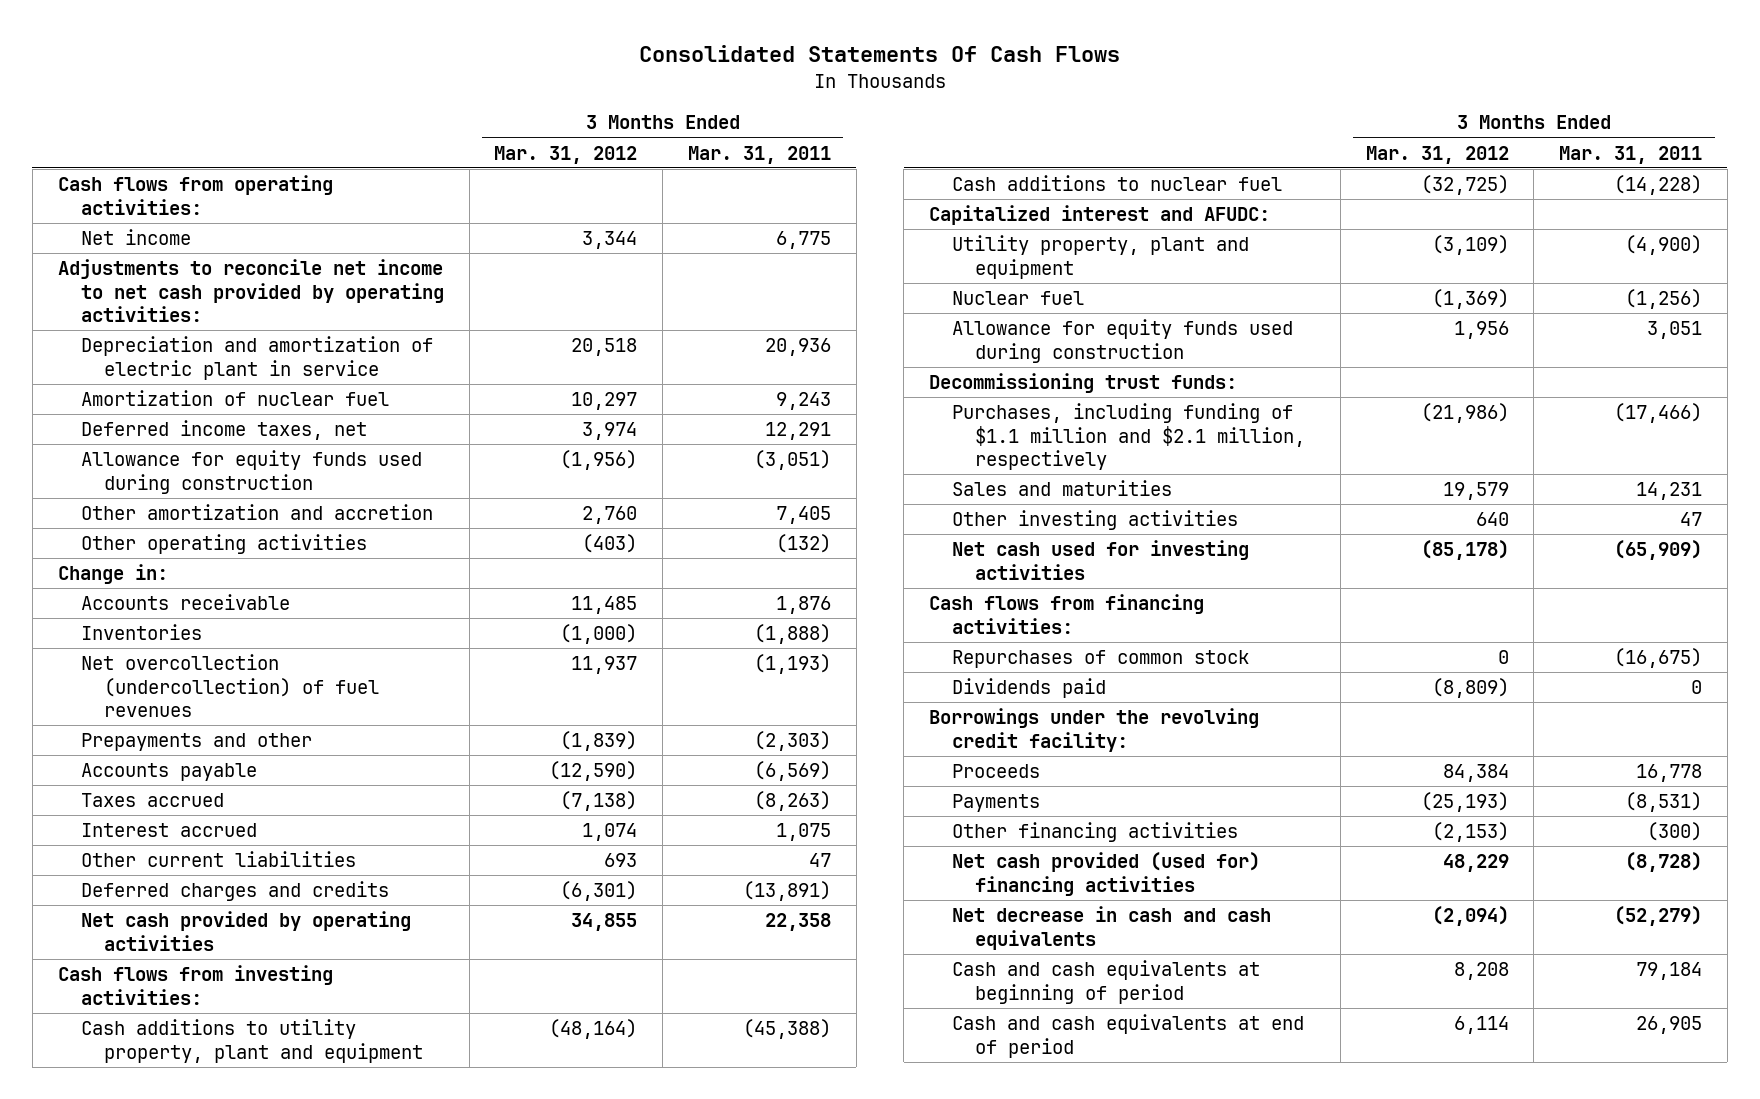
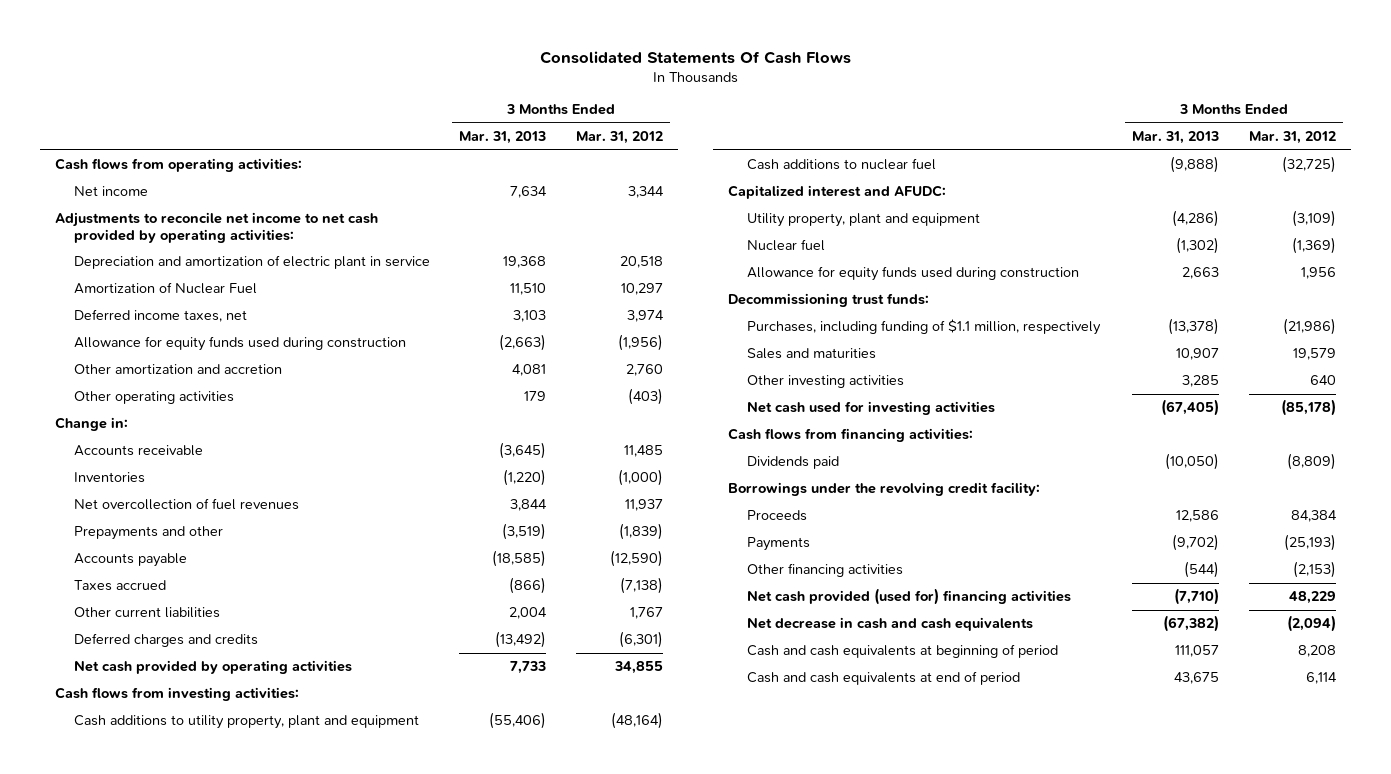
- | 3 Months Ended Mar. 31, 2012 | 3 Months Ended Mar. 31, 2011
+ | 3 Months Ended Mar. 31, 2013 | 3 Months Ended Mar. 31, 2012
- Amortization of nuclear fuel | 10,297 | 9,243
+ Amortization of Nuclear Fuel | 11,510 | 10,297
- Net overcollection (undercollection) of fuel revenues | 11,937 | (1,193)
+ Net overcollection of fuel revenues | 3,844 | 11,937
- Interest accrued | 1,074 | 1,075
- Other current liabilities | 693 | 47
+ Other current liabilities | 2,004 | 1,767
- Purchases, including funding of $1.1 million and $2.1 million, respectively | (21,986) | (17,466)
+ Purchases, including funding of $1.1 million, respectively | (13,378) | (21,986)
- Repurchases of common stock | 0 | (16,675)

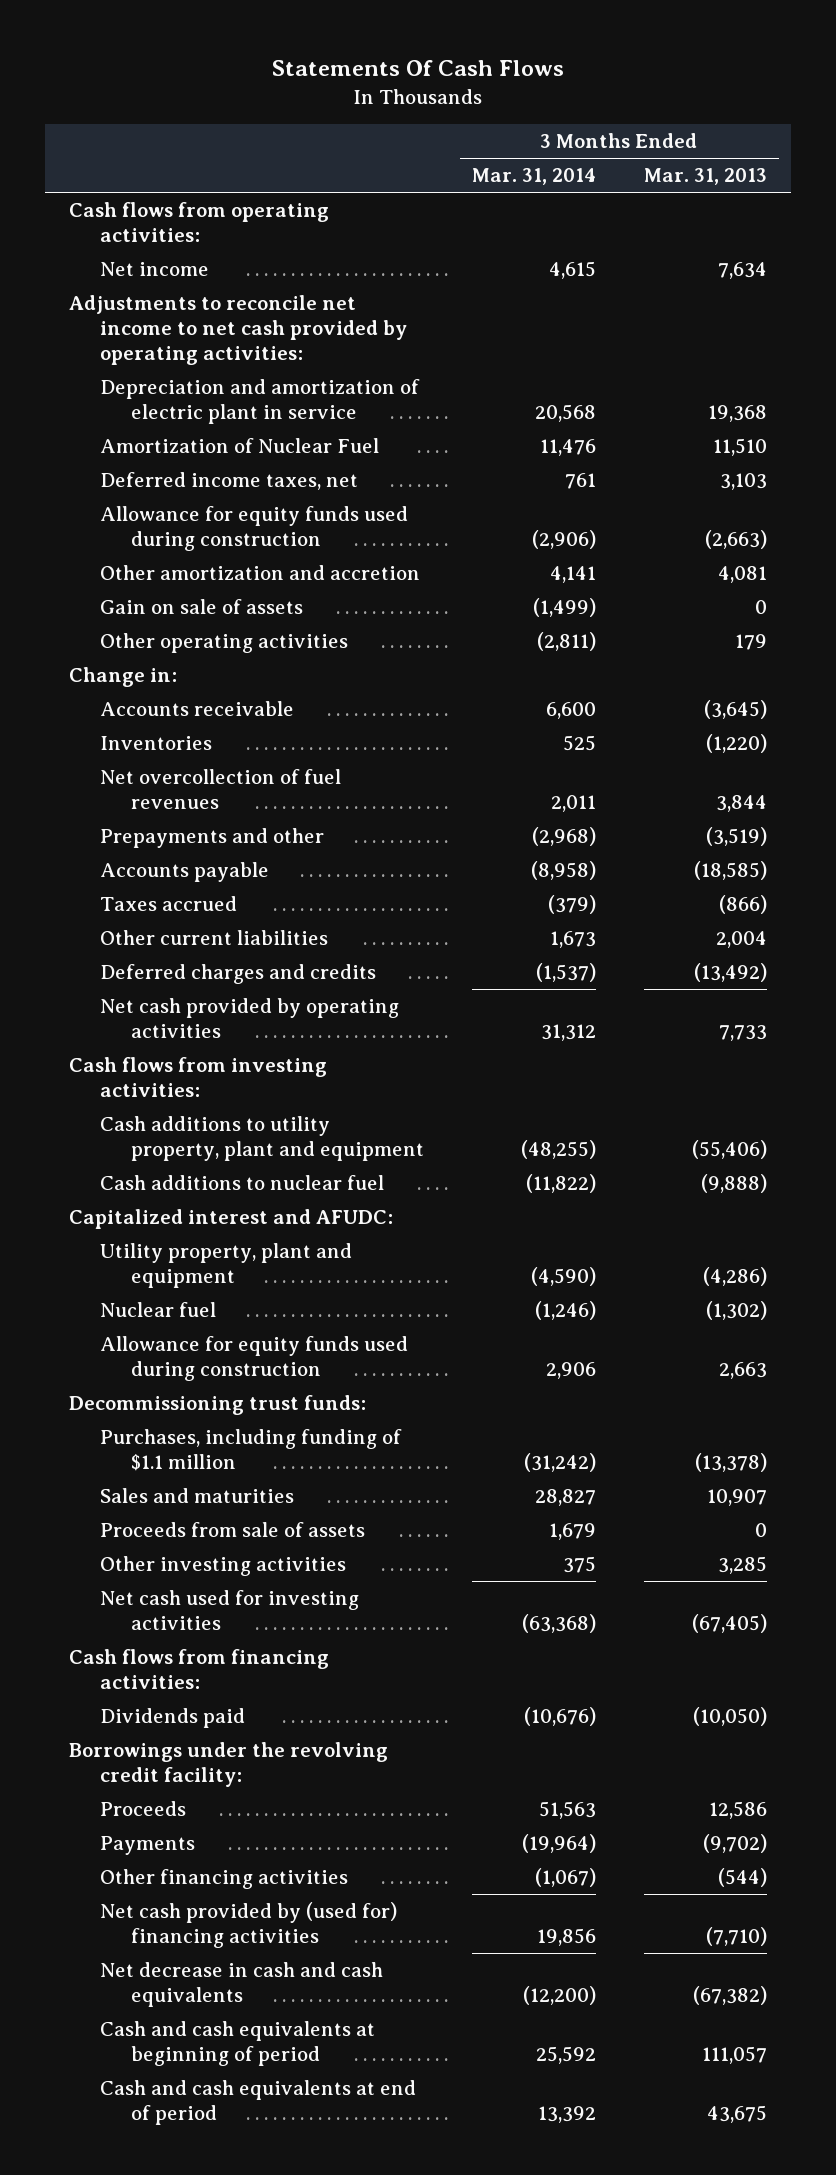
- Consolidated Statements Of Cash Flows
+ Statements Of Cash Flows
- | 3 Months Ended Mar. 31, 2013 | 3 Months Ended Mar. 31, 2012
+ | 3 Months Ended Mar. 31, 2014 | 3 Months Ended Mar. 31, 2013
+ Gain on sale of assets | (1,499) | 0
- Purchases, including funding of $1.1 million, respectively | (13,378) | (21,986)
+ Purchases, including funding of $1.1 million | (31,242) | (13,378)
+ Proceeds from sale of assets | 1,679 | 0
- Net cash provided (used for) financing activities | (7,710) | 48,229
+ Net cash provided by (used for) financing activities | 19,856 | (7,710)

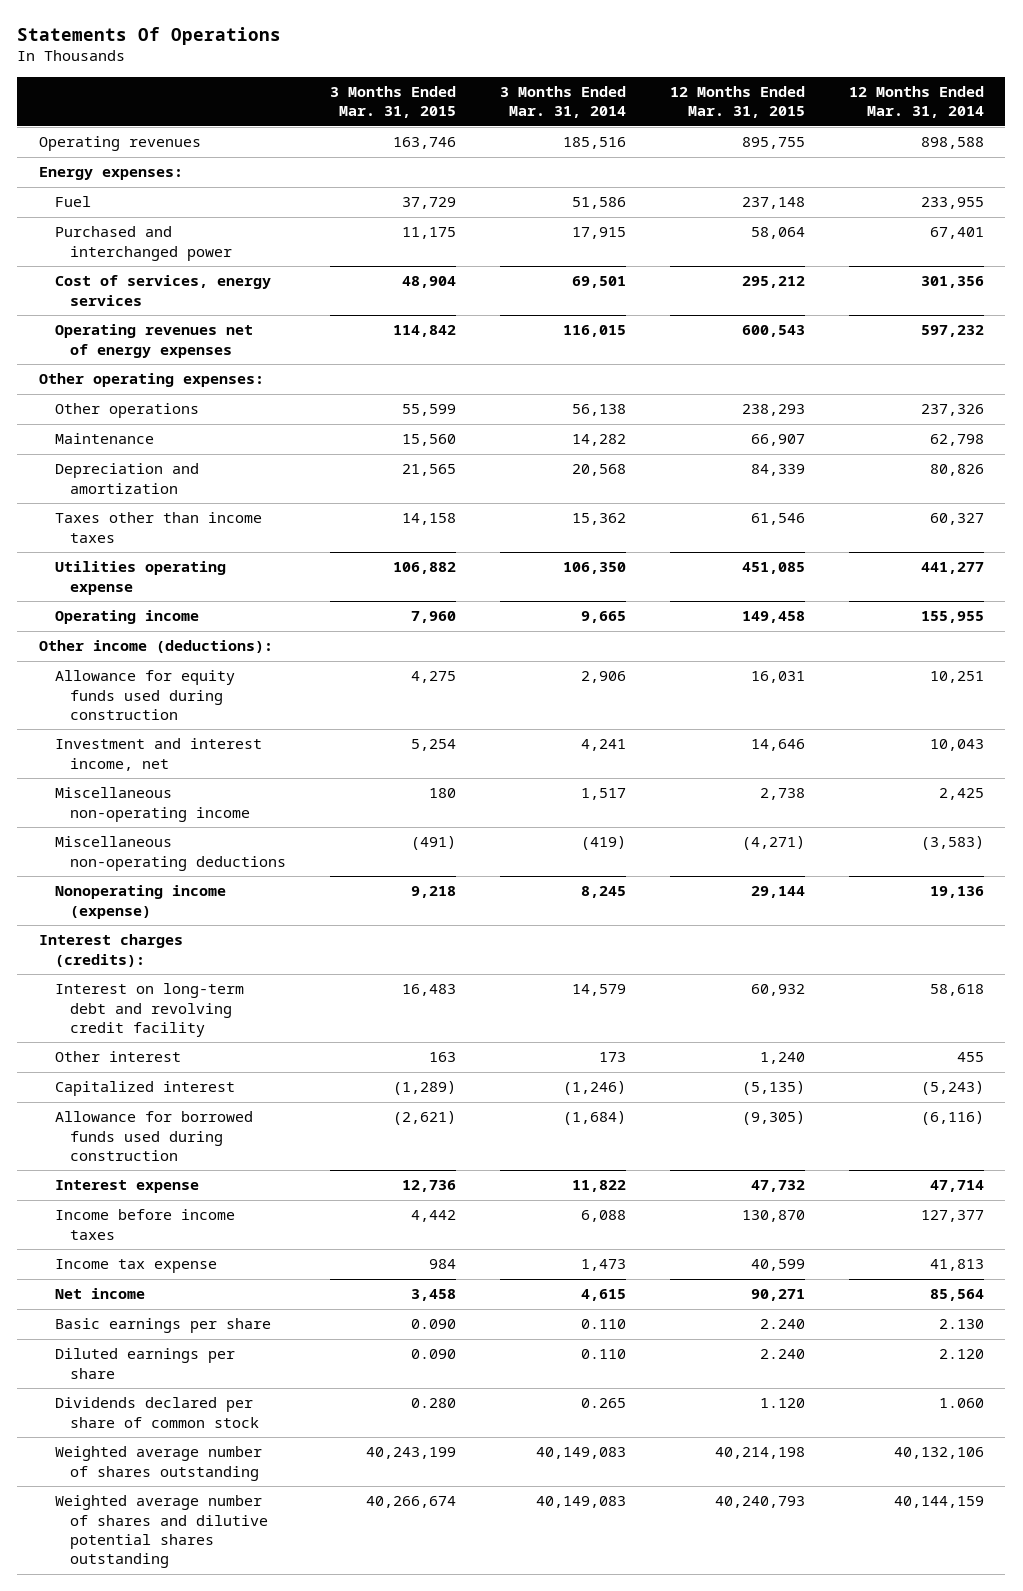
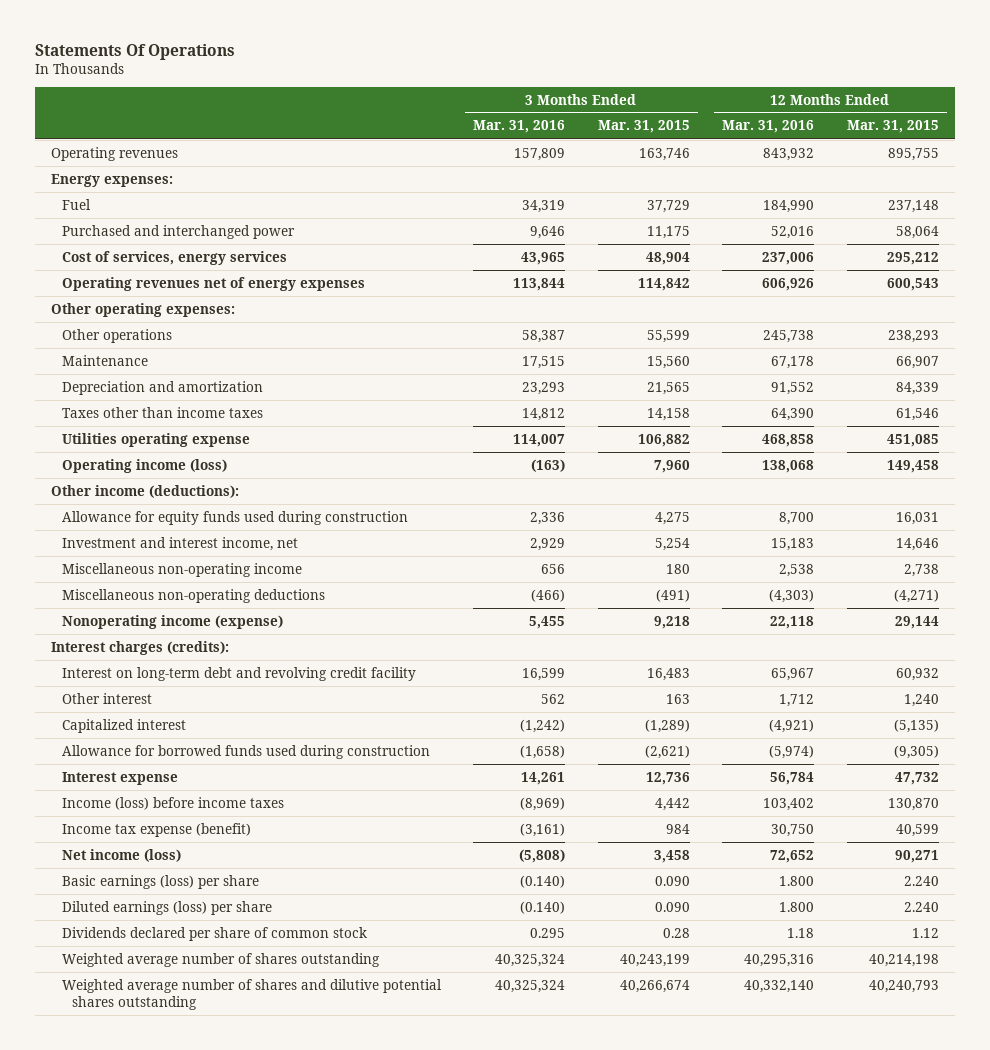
- | 3 Months Ended Mar. 31, 2015 | 3 Months Ended Mar. 31, 2014 | 12 Months Ended Mar. 31, 2015 | 12 Months Ended Mar. 31, 2014
+ | 3 Months Ended Mar. 31, 2016 | 3 Months Ended Mar. 31, 2015 | 12 Months Ended Mar. 31, 2016 | 12 Months Ended Mar. 31, 2015
- Operating income | 7,960 | 9,665 | 149,458 | 155,955
+ Operating income (loss) | (163) | 7,960 | 138,068 | 149,458
- Income before income taxes | 4,442 | 6,088 | 130,870 | 127,377
- Income tax expense | 984 | 1,473 | 40,599 | 41,813
- Net income | 3,458 | 4,615 | 90,271 | 85,564
- Basic earnings per share | 0.090 | 0.110 | 2.240 | 2.130
- Diluted earnings per share | 0.090 | 0.110 | 2.240 | 2.120
- Dividends declared per share of common stock | 0.280 | 0.265 | 1.120 | 1.060
+ Income (loss) before income taxes | (8,969) | 4,442 | 103,402 | 130,870
+ Income tax expense (benefit) | (3,161) | 984 | 30,750 | 40,599
+ Net income (loss) | (5,808) | 3,458 | 72,652 | 90,271
+ Basic earnings (loss) per share | (0.140) | 0.090 | 1.800 | 2.240
+ Diluted earnings (loss) per share | (0.140) | 0.090 | 1.800 | 2.240
+ Dividends declared per share of common stock | 0.295 | 0.28 | 1.18 | 1.12

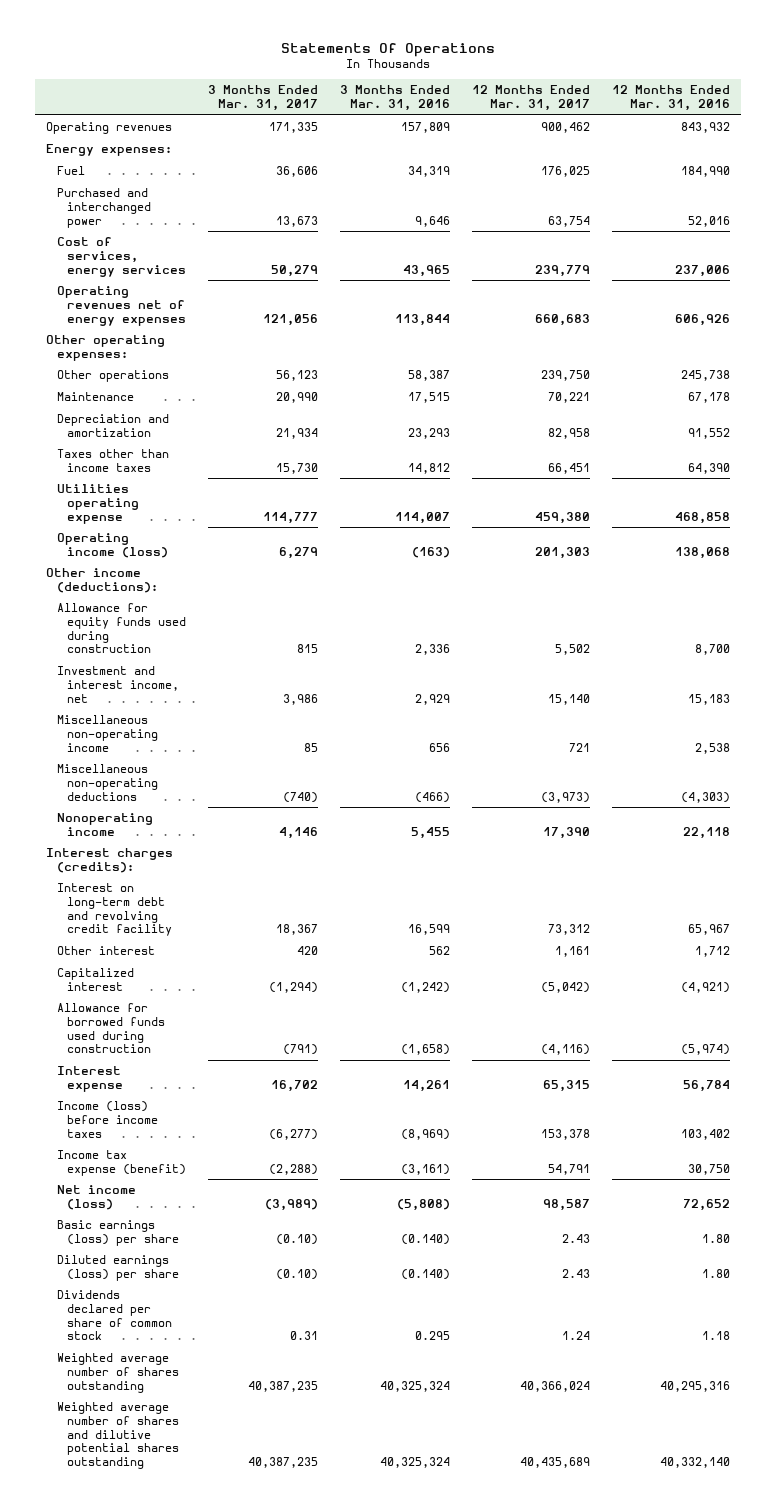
- | 3 Months Ended Mar. 31, 2016 | 3 Months Ended Mar. 31, 2015 | 12 Months Ended Mar. 31, 2016 | 12 Months Ended Mar. 31, 2015
+ | 3 Months Ended Mar. 31, 2017 | 3 Months Ended Mar. 31, 2016 | 12 Months Ended Mar. 31, 2017 | 12 Months Ended Mar. 31, 2016
- Nonoperating income (expense) | 5,455 | 9,218 | 22,118 | 29,144
+ Nonoperating income | 4,146 | 5,455 | 17,390 | 22,118
- Basic earnings (loss) per share | (0.140) | 0.090 | 1.800 | 2.240
- Diluted earnings (loss) per share | (0.140) | 0.090 | 1.800 | 2.240
+ Basic earnings (loss) per share | (0.10) | (0.140) | 2.43 | 1.80
+ Diluted earnings (loss) per share | (0.10) | (0.140) | 2.43 | 1.80

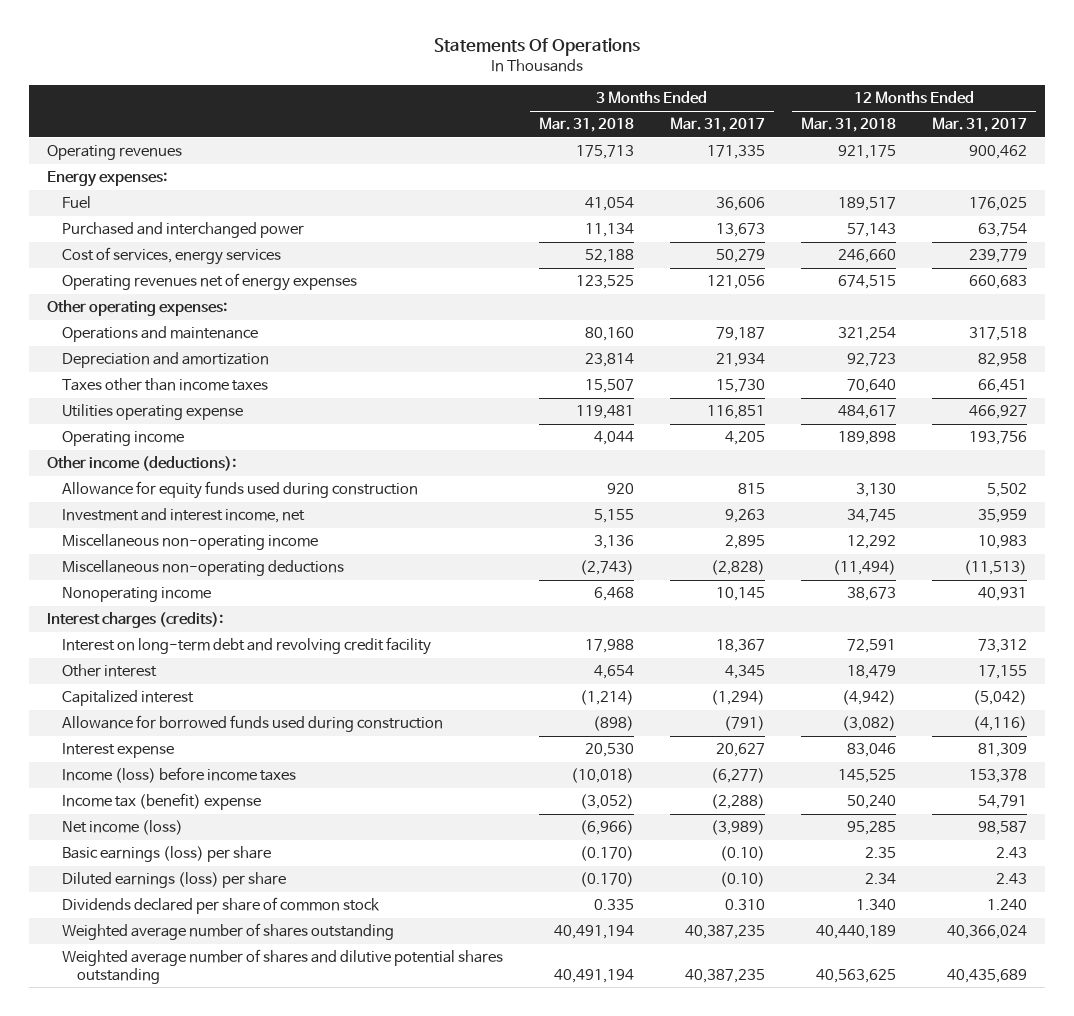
- | 3 Months Ended Mar. 31, 2017 | 3 Months Ended Mar. 31, 2016 | 12 Months Ended Mar. 31, 2017 | 12 Months Ended Mar. 31, 2016
+ | 3 Months Ended Mar. 31, 2018 | 3 Months Ended Mar. 31, 2017 | 12 Months Ended Mar. 31, 2018 | 12 Months Ended Mar. 31, 2017
- Other operations | 56,123 | 58,387 | 239,750 | 245,738
- Maintenance | 20,990 | 17,515 | 70,221 | 67,178
+ Operations and maintenance | 80,160 | 79,187 | 321,254 | 317,518
- Utilities operating expense | 114,777 | 114,007 | 459,380 | 468,858
- Operating income (loss) | 6,279 | (163) | 201,303 | 138,068
+ Utilities operating expense | 119,481 | 116,851 | 484,617 | 466,927
+ Operating income | 4,044 | 4,205 | 189,898 | 193,756
- Investment and interest income, net | 3,986 | 2,929 | 15,140 | 15,183
- Miscellaneous non-operating income | 85 | 656 | 721 | 2,538
- Miscellaneous non-operating deductions | (740) | (466) | (3,973) | (4,303)
- Nonoperating income | 4,146 | 5,455 | 17,390 | 22,118
+ Investment and interest income, net | 5,155 | 9,263 | 34,745 | 35,959
+ Miscellaneous non-operating income | 3,136 | 2,895 | 12,292 | 10,983
+ Miscellaneous non-operating deductions | (2,743) | (2,828) | (11,494) | (11,513)
+ Nonoperating income | 6,468 | 10,145 | 38,673 | 40,931
- Other interest | 420 | 562 | 1,161 | 1,712
+ Other interest | 4,654 | 4,345 | 18,479 | 17,155
- Interest expense | 16,702 | 14,261 | 65,315 | 56,784
+ Interest expense | 20,530 | 20,627 | 83,046 | 81,309
- Income tax expense (benefit) | (2,288) | (3,161) | 54,791 | 30,750
+ Income tax (benefit) expense | (3,052) | (2,288) | 50,240 | 54,791
- Dividends declared per share of common stock | 0.31 | 0.295 | 1.24 | 1.18
+ Dividends declared per share of common stock | 0.335 | 0.310 | 1.340 | 1.240

